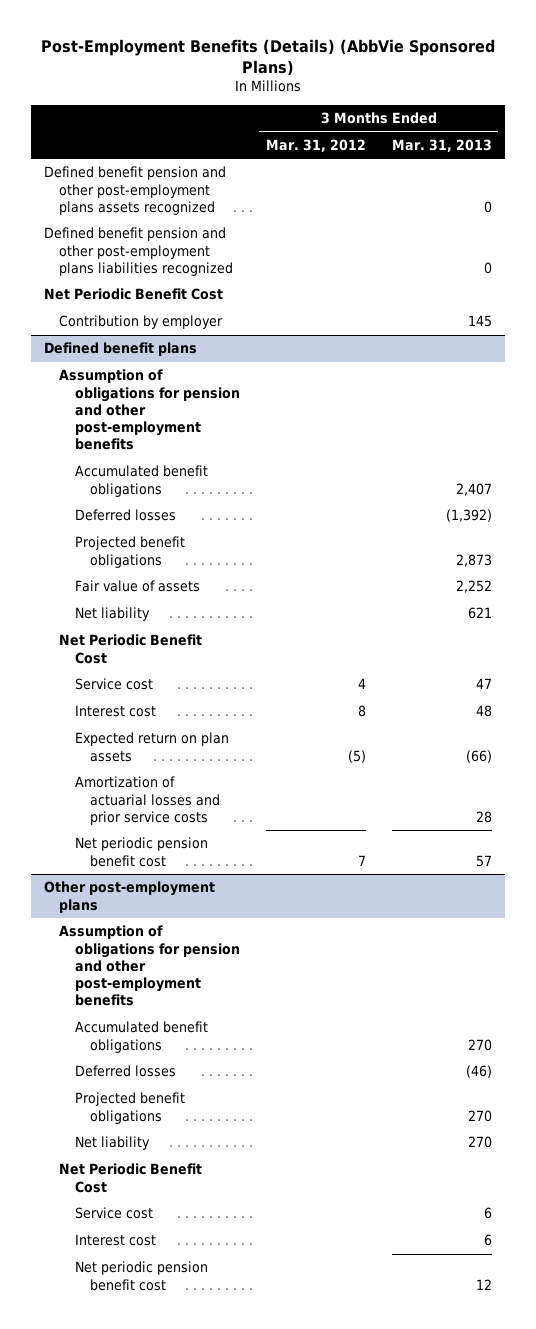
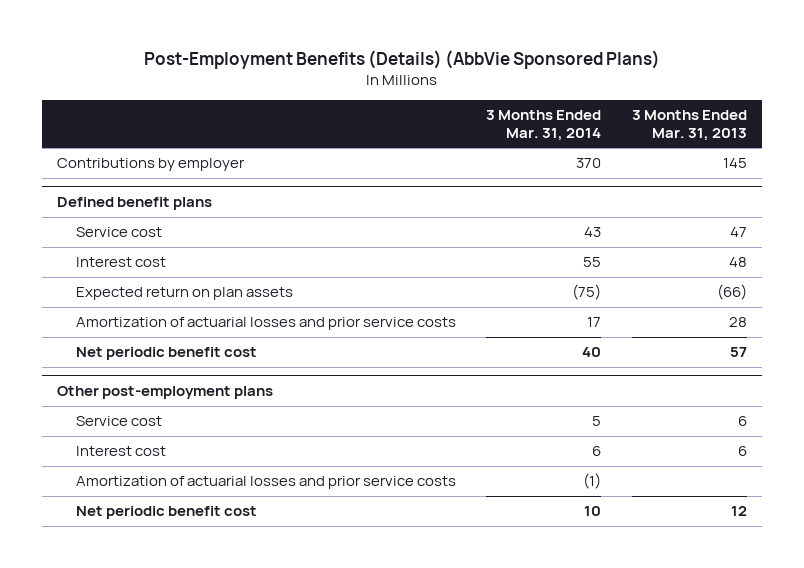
- | 3 Months Ended Mar. 31, 2012 | 3 Months Ended Mar. 31, 2013
+ | 3 Months Ended Mar. 31, 2014 | 3 Months Ended Mar. 31, 2013
- Defined benefit pension and other post-employment plans assets recognized | | 0
- Defined benefit pension and other post-employment plans liabilities recognized | | 0
- Net Periodic Benefit Cost
- Contribution by employer | | 145
+ Contributions by employer | 370 | 145
@ Defined benefit plans
- Assumption of obligations for pension and other post-employment benefits
- Accumulated benefit obligations | | 2,407
- Deferred losses | | (1,392)
- Projected benefit obligations | | 2,873
- Fair value of assets | | 2,252
- Net liability | | 621
- Net Periodic Benefit Cost
- Net periodic pension benefit cost | 7 | 57
+ Net periodic benefit cost | 40 | 57
@ Other post-employment plans
- Assumption of obligations for pension and other post-employment benefits
- Accumulated benefit obligations | | 270
- Deferred losses | | (46)
- Projected benefit obligations | | 270
- Net liability | | 270
- Net Periodic Benefit Cost
- Net periodic pension benefit cost | | 12
+ Amortization of actuarial losses and prior service costs | (1) |
+ Net periodic benefit cost | 10 | 12

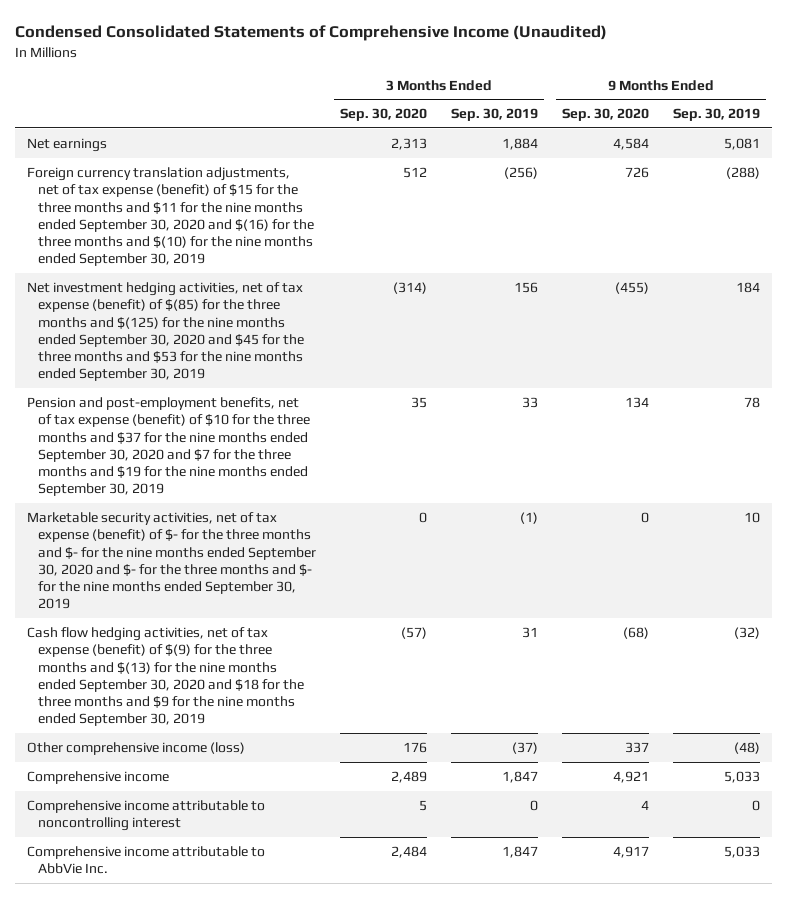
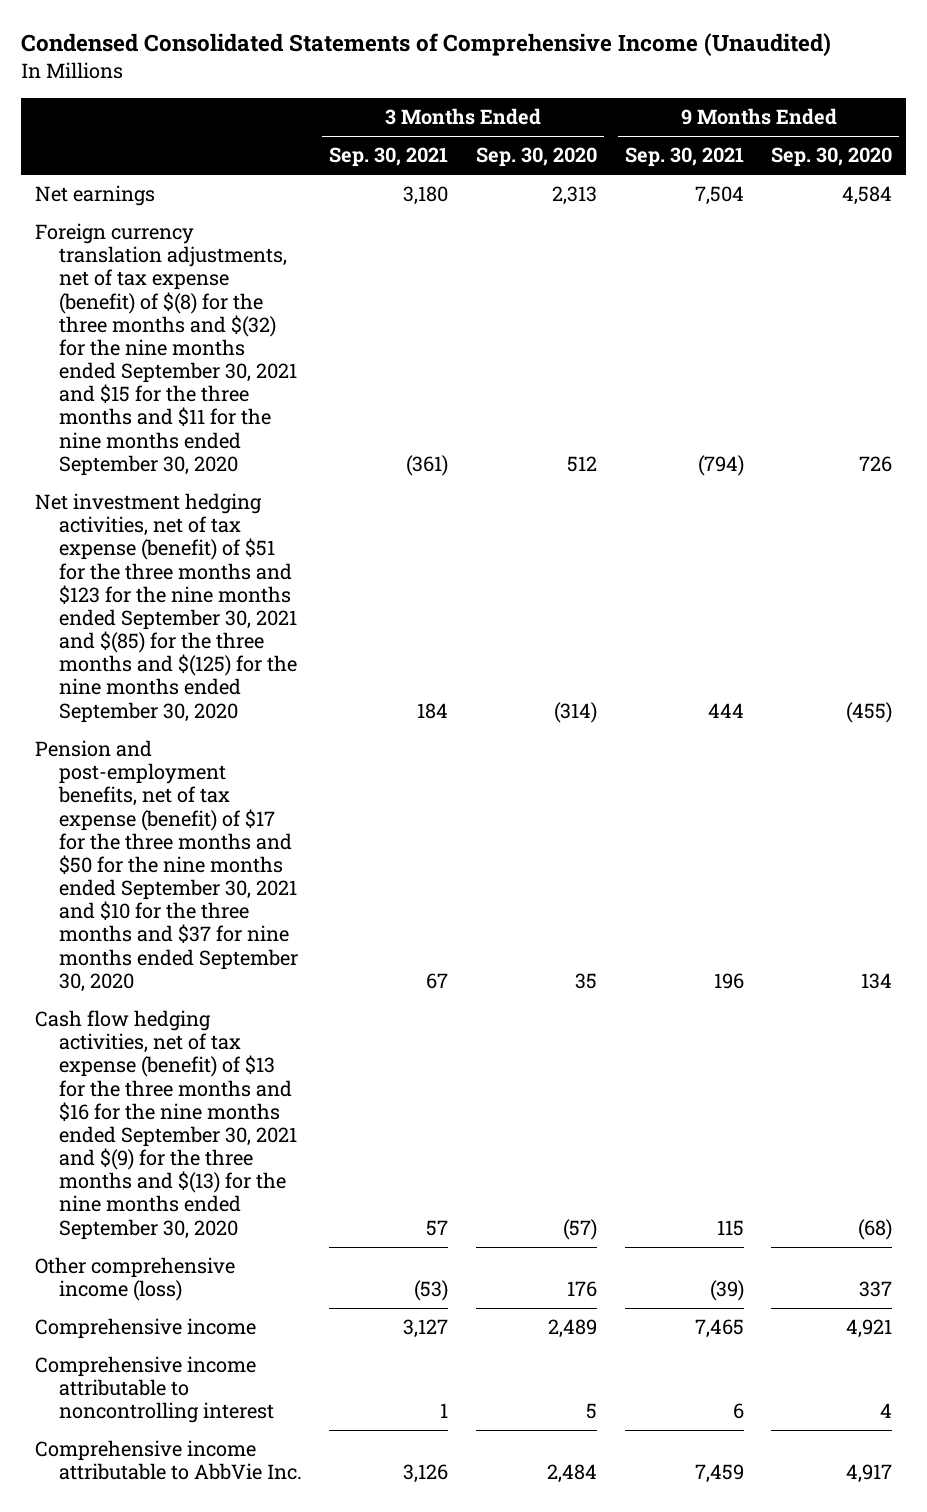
- | 3 Months Ended Sep. 30, 2020 | 3 Months Ended Sep. 30, 2019 | 9 Months Ended Sep. 30, 2020 | 9 Months Ended Sep. 30, 2019
+ | 3 Months Ended Sep. 30, 2021 | 3 Months Ended Sep. 30, 2020 | 9 Months Ended Sep. 30, 2021 | 9 Months Ended Sep. 30, 2020
- Foreign currency translation adjustments, net of tax expense (benefit) of $15 for the three months and $11 for the nine months ended September 30, 2020 and $(16) for the three months and $(10) for the nine months ended September 30, 2019 | 512 | (256) | 726 | (288)
- Net investment hedging activities, net of tax expense (benefit) of $(85) for the three months and $(125) for the nine months ended September 30, 2020 and $45 for the three months and $53 for the nine months ended September 30, 2019 | (314) | 156 | (455) | 184
- Pension and post-employment benefits, net of tax expense (benefit) of $10 for the three months and $37 for the nine months ended September 30, 2020 and $7 for the three months and $19 for the nine months ended September 30, 2019 | 35 | 33 | 134 | 78
- Marketable security activities, net of tax expense (benefit) of $- for the three months and $- for the nine months ended September 30, 2020 and $- for the three months and $- for the nine months ended September 30, 2019 | 0 | (1) | 0 | 10
- Cash flow hedging activities, net of tax expense (benefit) of $(9) for the three months and $(13) for the nine months ended September 30, 2020 and $18 for the three months and $9 for the nine months ended September 30, 2019 | (57) | 31 | (68) | (32)
+ Foreign currency translation adjustments, net of tax expense (benefit) of $(8) for the three months and $(32) for the nine months ended September 30, 2021 and $15 for the three months and $11 for the nine months ended September 30, 2020 | (361) | 512 | (794) | 726
+ Net investment hedging activities, net of tax expense (benefit) of $51 for the three months and $123 for the nine months ended September 30, 2021 and $(85) for the three months and $(125) for the nine months ended September 30, 2020 | 184 | (314) | 444 | (455)
+ Pension and post-employment benefits, net of tax expense (benefit) of $17 for the three months and $50 for the nine months ended September 30, 2021 and $10 for the three months and $37 for nine months ended September 30, 2020 | 67 | 35 | 196 | 134
+ Cash flow hedging activities, net of tax expense (benefit) of $13 for the three months and $16 for the nine months ended September 30, 2021 and $(9) for the three months and $(13) for the nine months ended September 30, 2020 | 57 | (57) | 115 | (68)

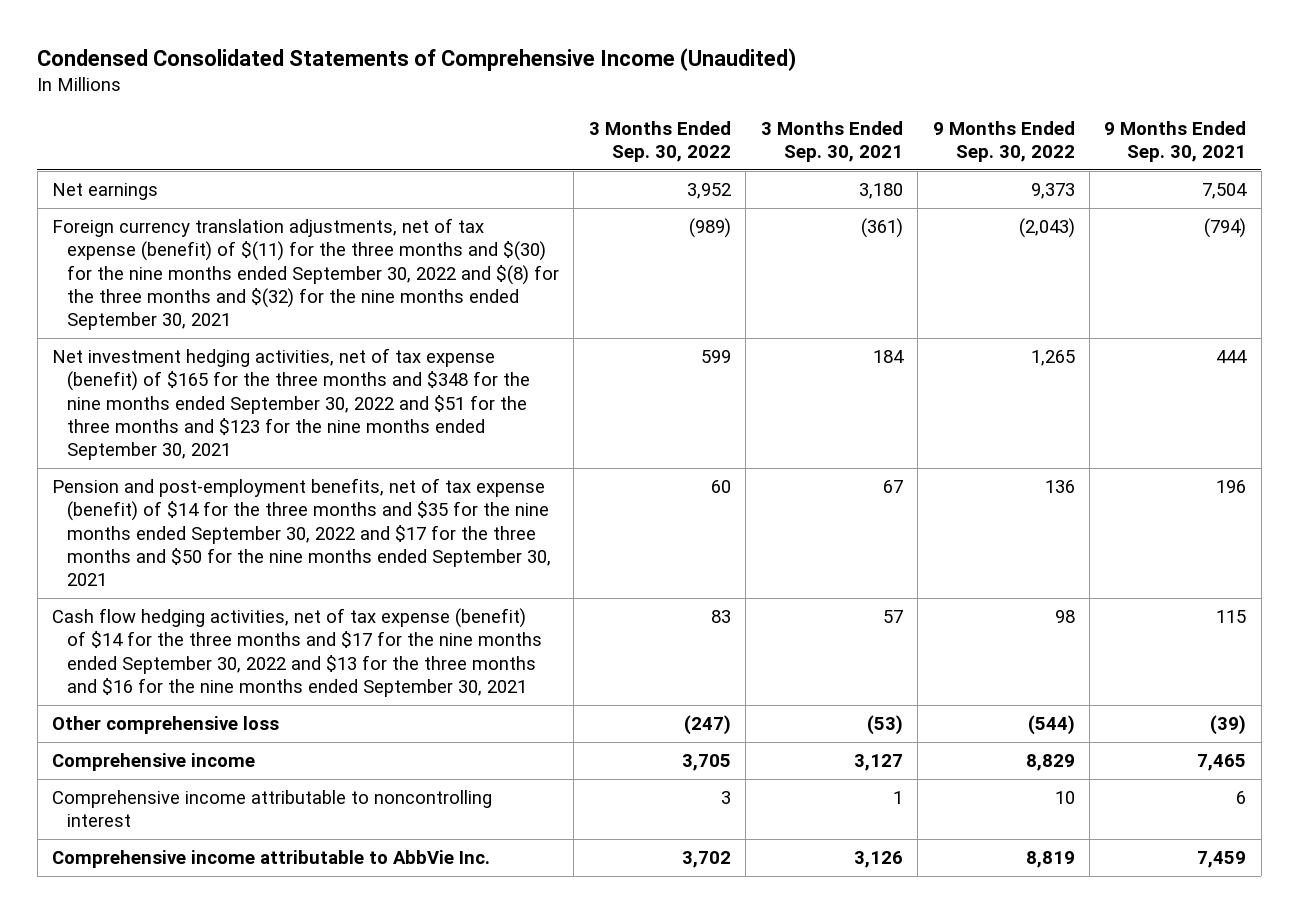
- | 3 Months Ended Sep. 30, 2021 | 3 Months Ended Sep. 30, 2020 | 9 Months Ended Sep. 30, 2021 | 9 Months Ended Sep. 30, 2020
+ | 3 Months Ended Sep. 30, 2022 | 3 Months Ended Sep. 30, 2021 | 9 Months Ended Sep. 30, 2022 | 9 Months Ended Sep. 30, 2021
- Foreign currency translation adjustments, net of tax expense (benefit) of $(8) for the three months and $(32) for the nine months ended September 30, 2021 and $15 for the three months and $11 for the nine months ended September 30, 2020 | (361) | 512 | (794) | 726
- Net investment hedging activities, net of tax expense (benefit) of $51 for the three months and $123 for the nine months ended September 30, 2021 and $(85) for the three months and $(125) for the nine months ended September 30, 2020 | 184 | (314) | 444 | (455)
- Pension and post-employment benefits, net of tax expense (benefit) of $17 for the three months and $50 for the nine months ended September 30, 2021 and $10 for the three months and $37 for nine months ended September 30, 2020 | 67 | 35 | 196 | 134
- Cash flow hedging activities, net of tax expense (benefit) of $13 for the three months and $16 for the nine months ended September 30, 2021 and $(9) for the three months and $(13) for the nine months ended September 30, 2020 | 57 | (57) | 115 | (68)
- Other comprehensive income (loss) | (53) | 176 | (39) | 337
+ Foreign currency translation adjustments, net of tax expense (benefit) of $(11) for the three months and $(30) for the nine months ended September 30, 2022 and $(8) for the three months and $(32) for the nine months ended September 30, 2021 | (989) | (361) | (2,043) | (794)
+ Net investment hedging activities, net of tax expense (benefit) of $165 for the three months and $348 for the nine months ended September 30, 2022 and $51 for the three months and $123 for the nine months ended September 30, 2021 | 599 | 184 | 1,265 | 444
+ Pension and post-employment benefits, net of tax expense (benefit) of $14 for the three months and $35 for the nine months ended September 30, 2022 and $17 for the three months and $50 for the nine months ended September 30, 2021 | 60 | 67 | 136 | 196
+ Cash flow hedging activities, net of tax expense (benefit) of $14 for the three months and $17 for the nine months ended September 30, 2022 and $13 for the three months and $16 for the nine months ended September 30, 2021 | 83 | 57 | 98 | 115
+ Other comprehensive loss | (247) | (53) | (544) | (39)

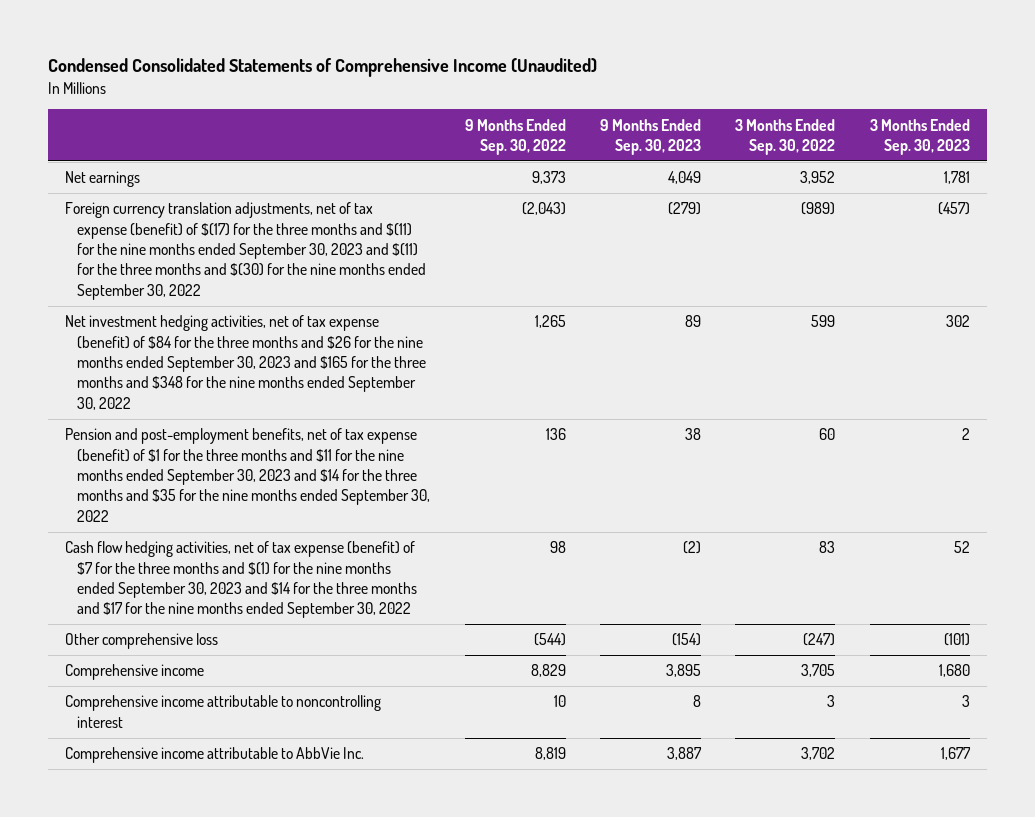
- | 3 Months Ended Sep. 30, 2022 | 3 Months Ended Sep. 30, 2021 | 9 Months Ended Sep. 30, 2022 | 9 Months Ended Sep. 30, 2021
+ | 9 Months Ended Sep. 30, 2022 | 9 Months Ended Sep. 30, 2023 | 3 Months Ended Sep. 30, 2022 | 3 Months Ended Sep. 30, 2023
- Foreign currency translation adjustments, net of tax expense (benefit) of $(11) for the three months and $(30) for the nine months ended September 30, 2022 and $(8) for the three months and $(32) for the nine months ended September 30, 2021 | (989) | (361) | (2,043) | (794)
- Net investment hedging activities, net of tax expense (benefit) of $165 for the three months and $348 for the nine months ended September 30, 2022 and $51 for the three months and $123 for the nine months ended September 30, 2021 | 599 | 184 | 1,265 | 444
- Pension and post-employment benefits, net of tax expense (benefit) of $14 for the three months and $35 for the nine months ended September 30, 2022 and $17 for the three months and $50 for the nine months ended September 30, 2021 | 60 | 67 | 136 | 196
- Cash flow hedging activities, net of tax expense (benefit) of $14 for the three months and $17 for the nine months ended September 30, 2022 and $13 for the three months and $16 for the nine months ended September 30, 2021 | 83 | 57 | 98 | 115
+ Foreign currency translation adjustments, net of tax expense (benefit) of $(17) for the three months and $(11) for the nine months ended September 30, 2023 and $(11) for the three months and $(30) for the nine months ended September 30, 2022 | (2,043) | (279) | (989) | (457)
+ Net investment hedging activities, net of tax expense (benefit) of $84 for the three months and $26 for the nine months ended September 30, 2023 and $165 for the three months and $348 for the nine months ended September 30, 2022 | 1,265 | 89 | 599 | 302
+ Pension and post-employment benefits, net of tax expense (benefit) of $1 for the three months and $11 for the nine months ended September 30, 2023 and $14 for the three months and $35 for the nine months ended September 30, 2022 | 136 | 38 | 60 | 2
+ Cash flow hedging activities, net of tax expense (benefit) of $7 for the three months and $(1) for the nine months ended September 30, 2023 and $14 for the three months and $17 for the nine months ended September 30, 2022 | 98 | (2) | 83 | 52

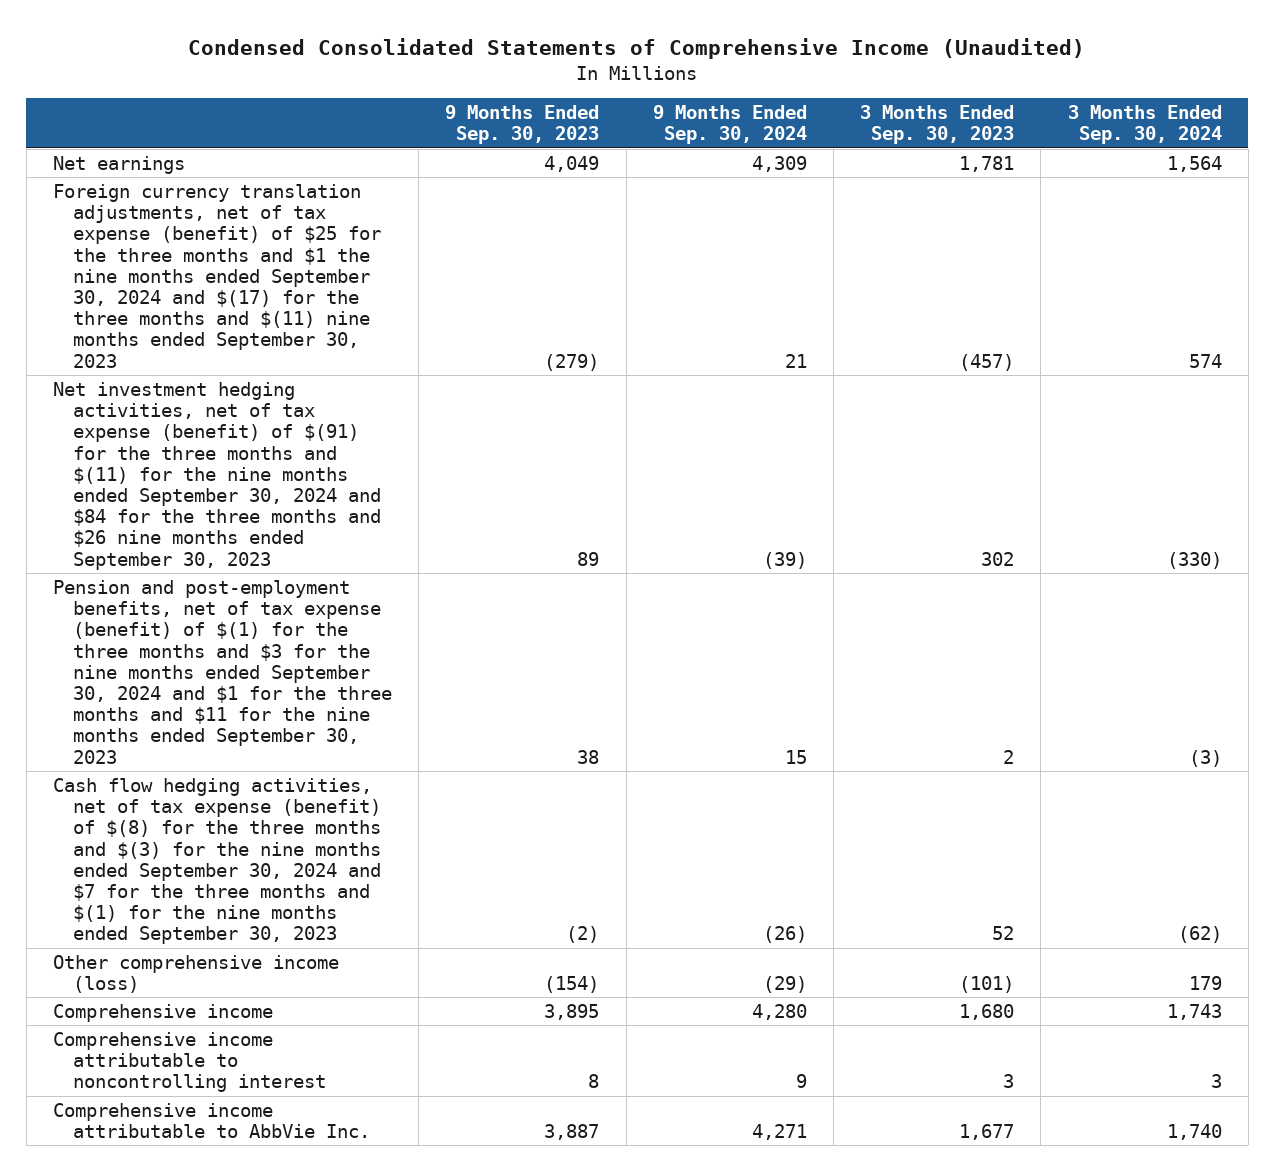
- | 9 Months Ended Sep. 30, 2022 | 9 Months Ended Sep. 30, 2023 | 3 Months Ended Sep. 30, 2022 | 3 Months Ended Sep. 30, 2023
+ | 9 Months Ended Sep. 30, 2023 | 9 Months Ended Sep. 30, 2024 | 3 Months Ended Sep. 30, 2023 | 3 Months Ended Sep. 30, 2024
- Foreign currency translation adjustments, net of tax expense (benefit) of $(17) for the three months and $(11) for the nine months ended September 30, 2023 and $(11) for the three months and $(30) for the nine months ended September 30, 2022 | (2,043) | (279) | (989) | (457)
- Net investment hedging activities, net of tax expense (benefit) of $84 for the three months and $26 for the nine months ended September 30, 2023 and $165 for the three months and $348 for the nine months ended September 30, 2022 | 1,265 | 89 | 599 | 302
- Pension and post-employment benefits, net of tax expense (benefit) of $1 for the three months and $11 for the nine months ended September 30, 2023 and $14 for the three months and $35 for the nine months ended September 30, 2022 | 136 | 38 | 60 | 2
- Cash flow hedging activities, net of tax expense (benefit) of $7 for the three months and $(1) for the nine months ended September 30, 2023 and $14 for the three months and $17 for the nine months ended September 30, 2022 | 98 | (2) | 83 | 52
- Other comprehensive loss | (544) | (154) | (247) | (101)
+ Foreign currency translation adjustments, net of tax expense (benefit) of $25 for the three months and $1 the nine months ended September 30, 2024 and $(17) for the three months and $(11) nine months ended September 30, 2023 | (279) | 21 | (457) | 574
+ Net investment hedging activities, net of tax expense (benefit) of $(91) for the three months and $(11) for the nine months ended September 30, 2024 and $84 for the three months and $26 nine months ended September 30, 2023 | 89 | (39) | 302 | (330)
+ Pension and post-employment benefits, net of tax expense (benefit) of $(1) for the three months and $3 for the nine months ended September 30, 2024 and $1 for the three months and $11 for the nine months ended September 30, 2023 | 38 | 15 | 2 | (3)
+ Cash flow hedging activities, net of tax expense (benefit) of $(8) for the three months and $(3) for the nine months ended September 30, 2024 and $7 for the three months and $(1) for the nine months ended September 30, 2023 | (2) | (26) | 52 | (62)
+ Other comprehensive income (loss) | (154) | (29) | (101) | 179

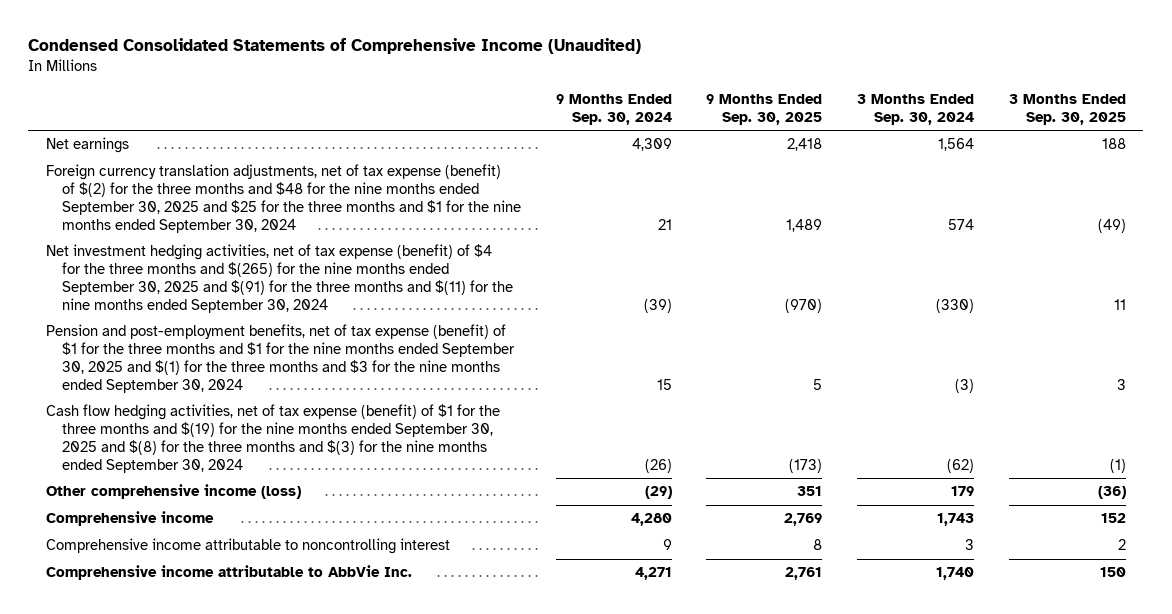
- | 9 Months Ended Sep. 30, 2023 | 9 Months Ended Sep. 30, 2024 | 3 Months Ended Sep. 30, 2023 | 3 Months Ended Sep. 30, 2024
+ | 9 Months Ended Sep. 30, 2024 | 9 Months Ended Sep. 30, 2025 | 3 Months Ended Sep. 30, 2024 | 3 Months Ended Sep. 30, 2025
- Foreign currency translation adjustments, net of tax expense (benefit) of $25 for the three months and $1 the nine months ended September 30, 2024 and $(17) for the three months and $(11) nine months ended September 30, 2023 | (279) | 21 | (457) | 574
- Net investment hedging activities, net of tax expense (benefit) of $(91) for the three months and $(11) for the nine months ended September 30, 2024 and $84 for the three months and $26 nine months ended September 30, 2023 | 89 | (39) | 302 | (330)
- Pension and post-employment benefits, net of tax expense (benefit) of $(1) for the three months and $3 for the nine months ended September 30, 2024 and $1 for the three months and $11 for the nine months ended September 30, 2023 | 38 | 15 | 2 | (3)
- Cash flow hedging activities, net of tax expense (benefit) of $(8) for the three months and $(3) for the nine months ended September 30, 2024 and $7 for the three months and $(1) for the nine months ended September 30, 2023 | (2) | (26) | 52 | (62)
+ Foreign currency translation adjustments, net of tax expense (benefit) of $(2) for the three months and $48 for the nine months ended September 30, 2025 and $25 for the three months and $1 for the nine months ended September 30, 2024 | 21 | 1,489 | 574 | (49)
+ Net investment hedging activities, net of tax expense (benefit) of $4 for the three months and $(265) for the nine months ended September 30, 2025 and $(91) for the three months and $(11) for the nine months ended September 30, 2024 | (39) | (970) | (330) | 11
+ Pension and post-employment benefits, net of tax expense (benefit) of $1 for the three months and $1 for the nine months ended September 30, 2025 and $(1) for the three months and $3 for the nine months ended September 30, 2024 | 15 | 5 | (3) | 3
+ Cash flow hedging activities, net of tax expense (benefit) of $1 for the three months and $(19) for the nine months ended September 30, 2025 and $(8) for the three months and $(3) for the nine months ended September 30, 2024 | (26) | (173) | (62) | (1)

